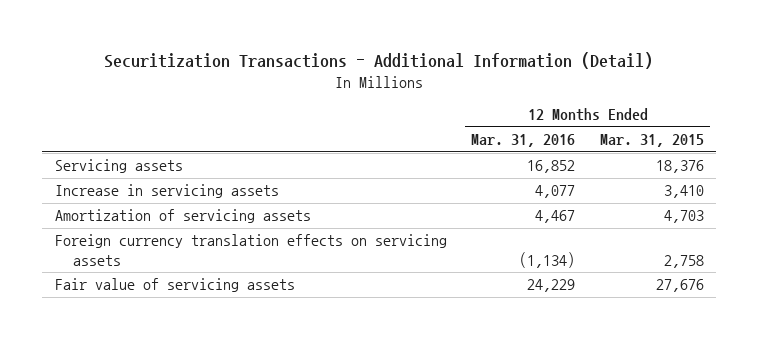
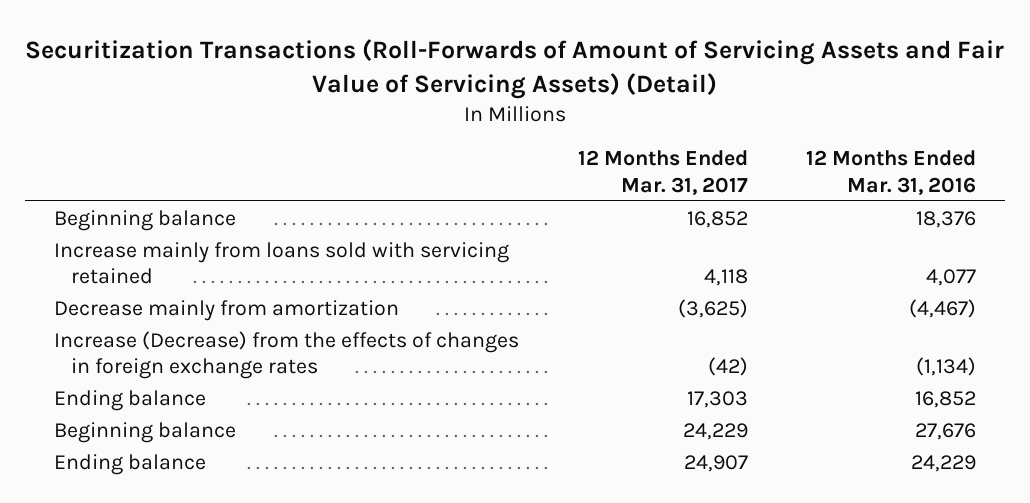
- Securitization Transactions - Additional Information (Detail)
+ Securitization Transactions (Roll-Forwards of Amount of Servicing Assets and Fair Value of Servicing Assets) (Detail)
- | 12 Months Ended Mar. 31, 2016 | 12 Months Ended Mar. 31, 2015
+ | 12 Months Ended Mar. 31, 2017 | 12 Months Ended Mar. 31, 2016
- Servicing assets | 16,852 | 18,376
- Increase in servicing assets | 4,077 | 3,410
- Amortization of servicing assets | 4,467 | 4,703
- Foreign currency translation effects on servicing assets | (1,134) | 2,758
- Fair value of servicing assets | 24,229 | 27,676
+ Beginning balance | 16,852 | 18,376
+ Increase mainly from loans sold with servicing retained | 4,118 | 4,077
+ Decrease mainly from amortization | (3,625) | (4,467)
+ Increase (Decrease) from the effects of changes in foreign exchange rates | (42) | (1,134)
+ Ending balance | 17,303 | 16,852
+ Beginning balance | 24,229 | 27,676
+ Ending balance | 24,907 | 24,229

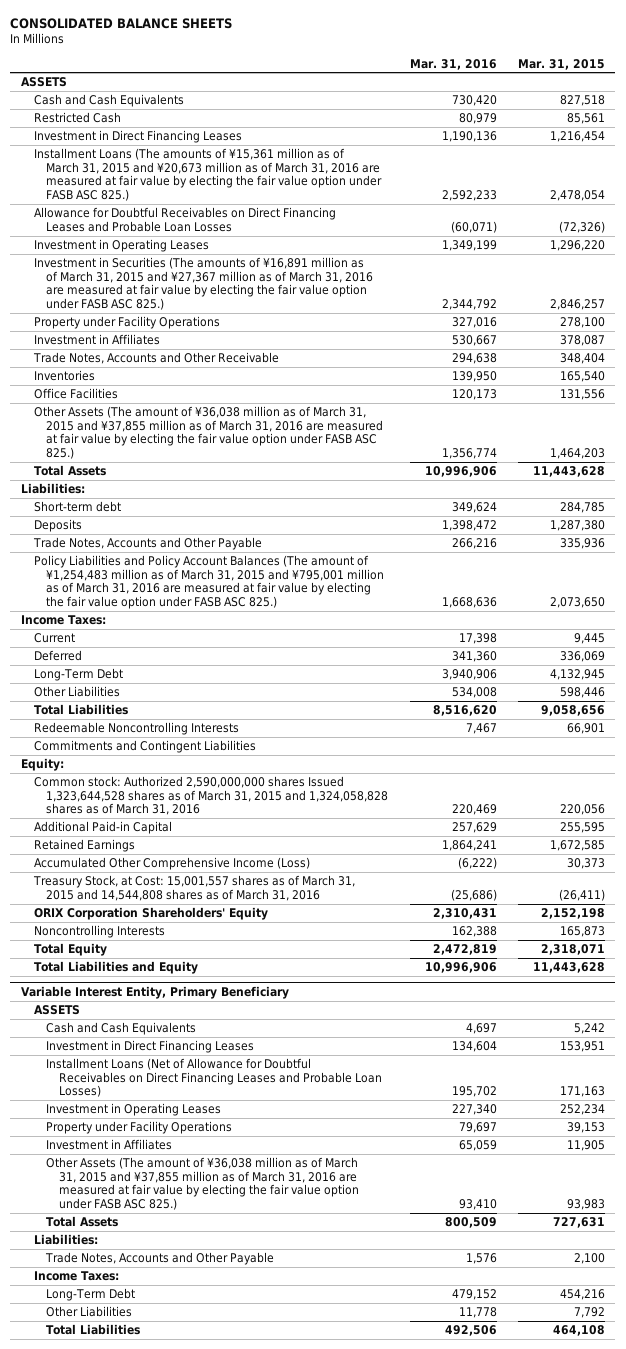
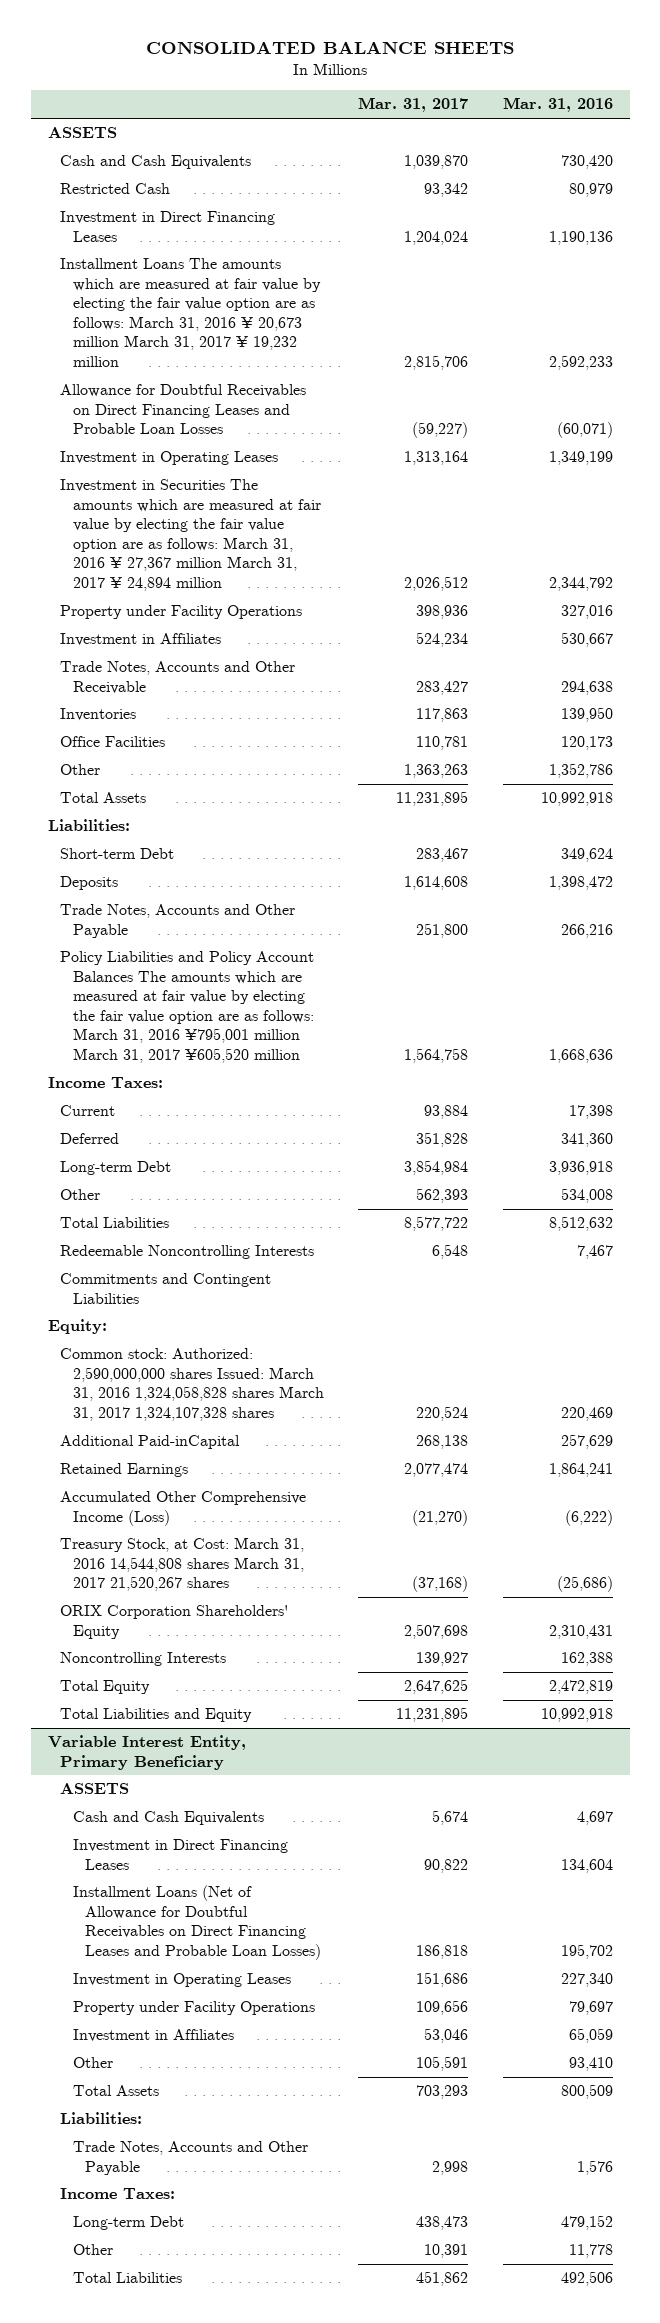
- | Mar. 31, 2016 | Mar. 31, 2015
+ | Mar. 31, 2017 | Mar. 31, 2016
- Installment Loans (The amounts of ¥15,361 million as of March 31, 2015 and ¥20,673 million as of March 31, 2016 are measured at fair value by electing the fair value option under FASB ASC 825.) | 2,592,233 | 2,478,054
+ Installment Loans The amounts which are measured at fair value by electing the fair value option are as follows: March 31, 2016 ¥ 20,673 million March 31, 2017 ¥ 19,232 million | 2,815,706 | 2,592,233
- Investment in Securities (The amounts of ¥16,891 million as of March 31, 2015 and ¥27,367 million as of March 31, 2016 are measured at fair value by electing the fair value option under FASB ASC 825.) | 2,344,792 | 2,846,257
+ Investment in Securities The amounts which are measured at fair value by electing the fair value option are as follows: March 31, 2016 ¥ 27,367 million March 31, 2017 ¥ 24,894 million | 2,026,512 | 2,344,792
- Other Assets (The amount of ¥36,038 million as of March 31, 2015 and ¥37,855 million as of March 31, 2016 are measured at fair value by electing the fair value option under FASB ASC 825.) | 1,356,774 | 1,464,203
- Total Assets | 10,996,906 | 11,443,628
+ Other | 1,363,263 | 1,352,786
+ Total Assets | 11,231,895 | 10,992,918
- Short-term debt | 349,624 | 284,785
+ Short-term Debt | 283,467 | 349,624
- Policy Liabilities and Policy Account Balances (The amount of ¥1,254,483 million as of March 31, 2015 and ¥795,001 million as of March 31, 2016 are measured at fair value by electing the fair value option under FASB ASC 825.) | 1,668,636 | 2,073,650
+ Policy Liabilities and Policy Account Balances The amounts which are measured at fair value by electing the fair value option are as follows: March 31, 2016 ¥795,001 million March 31, 2017 ¥605,520 million | 1,564,758 | 1,668,636
- Long-Term Debt | 3,940,906 | 4,132,945
- Other Liabilities | 534,008 | 598,446
- Total Liabilities | 8,516,620 | 9,058,656
+ Long-term Debt | 3,854,984 | 3,936,918
+ Other | 562,393 | 534,008
+ Total Liabilities | 8,577,722 | 8,512,632
- Common stock: Authorized 2,590,000,000 shares Issued 1,323,644,528 shares as of March 31, 2015 and 1,324,058,828 shares as of March 31, 2016 | 220,469 | 220,056
- Additional Paid-in Capital | 257,629 | 255,595
+ Common stock: Authorized: 2,590,000,000 shares Issued: March 31, 2016 1,324,058,828 shares March 31, 2017 1,324,107,328 shares | 220,524 | 220,469
+ Additional Paid-inCapital | 268,138 | 257,629
- Treasury Stock, at Cost: 15,001,557 shares as of March 31, 2015 and 14,544,808 shares as of March 31, 2016 | (25,686) | (26,411)
+ Treasury Stock, at Cost: March 31, 2016 14,544,808 shares March 31, 2017 21,520,267 shares | (37,168) | (25,686)
- Total Liabilities and Equity | 10,996,906 | 11,443,628
+ Total Liabilities and Equity | 11,231,895 | 10,992,918
@ Variable Interest Entity, Primary Beneficiary
- Other Assets (The amount of ¥36,038 million as of March 31, 2015 and ¥37,855 million as of March 31, 2016 are measured at fair value by electing the fair value option under FASB ASC 825.) | 93,410 | 93,983
+ Other | 105,591 | 93,410
- Long-Term Debt | 479,152 | 454,216
- Other Liabilities | 11,778 | 7,792
+ Long-term Debt | 438,473 | 479,152
+ Other | 10,391 | 11,778

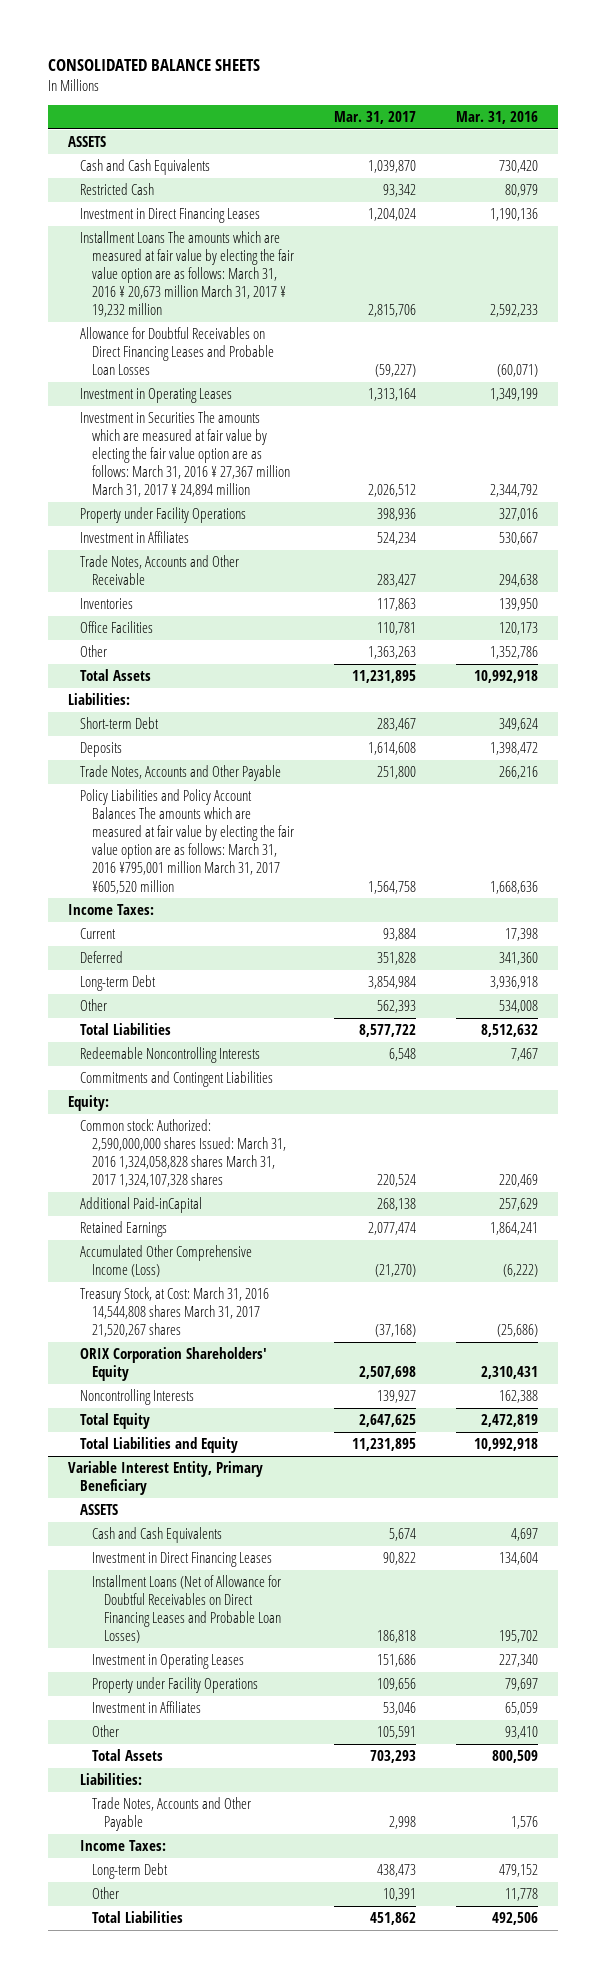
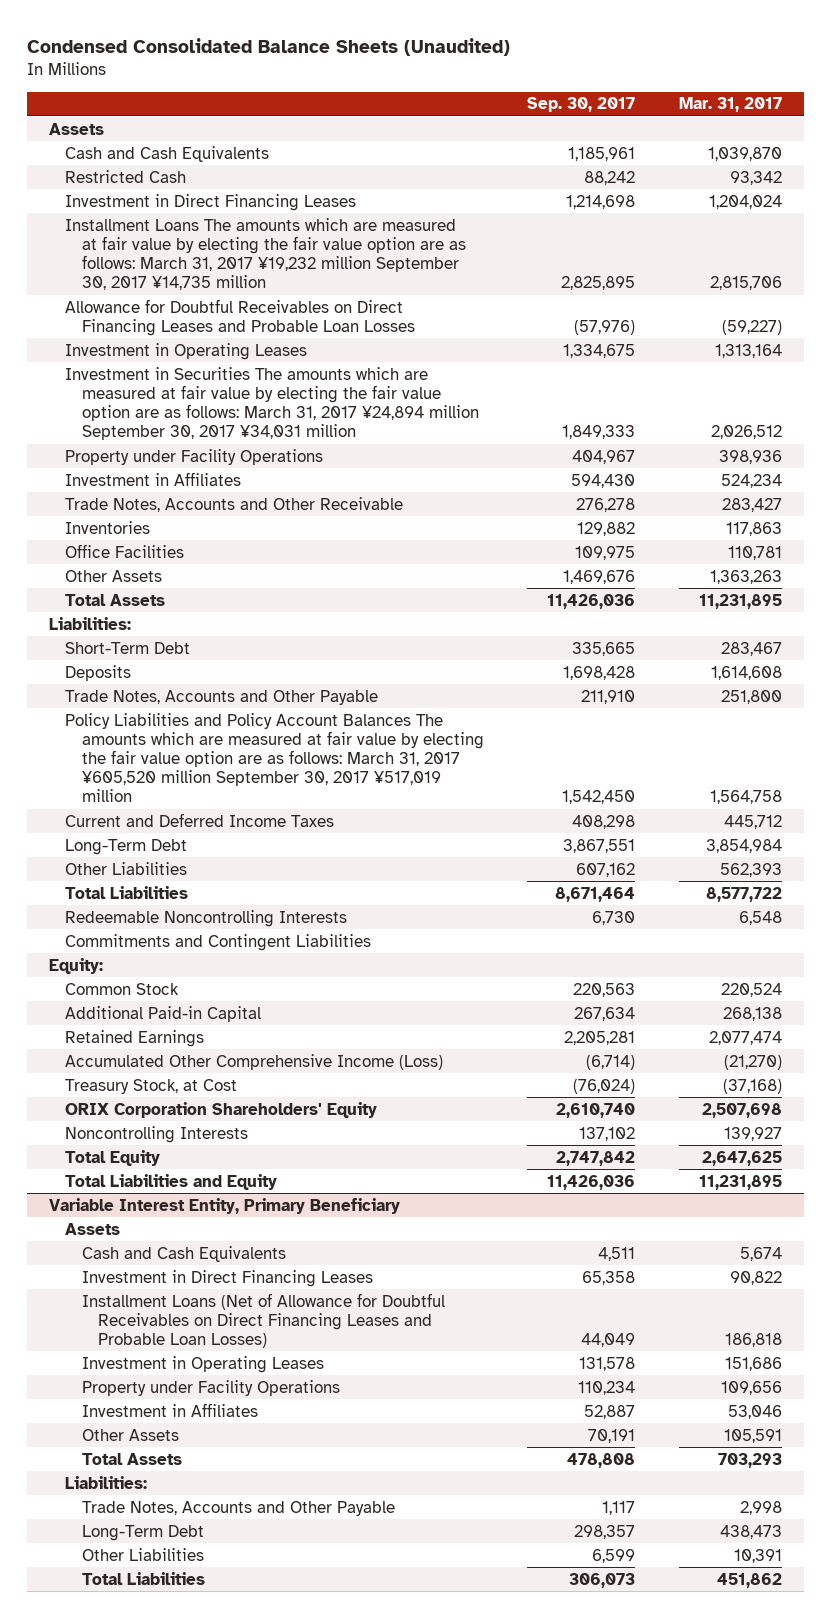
- CONSOLIDATED BALANCE SHEETS
+ Condensed Consolidated Balance Sheets (Unaudited)
- | Mar. 31, 2017 | Mar. 31, 2016
+ | Sep. 30, 2017 | Mar. 31, 2017
- ASSETS
+ Assets
- Installment Loans The amounts which are measured at fair value by electing the fair value option are as follows: March 31, 2016 ¥ 20,673 million March 31, 2017 ¥ 19,232 million | 2,815,706 | 2,592,233
+ Installment Loans The amounts which are measured at fair value by electing the fair value option are as follows: March 31, 2017 ¥19,232 million September 30, 2017 ¥14,735 million | 2,825,895 | 2,815,706
- Investment in Securities The amounts which are measured at fair value by electing the fair value option are as follows: March 31, 2016 ¥ 27,367 million March 31, 2017 ¥ 24,894 million | 2,026,512 | 2,344,792
+ Investment in Securities The amounts which are measured at fair value by electing the fair value option are as follows: March 31, 2017 ¥24,894 million September 30, 2017 ¥34,031 million | 1,849,333 | 2,026,512
- Other | 1,363,263 | 1,352,786
+ Other Assets | 1,469,676 | 1,363,263
- Short-term Debt | 283,467 | 349,624
+ Short-Term Debt | 335,665 | 283,467
- Policy Liabilities and Policy Account Balances The amounts which are measured at fair value by electing the fair value option are as follows: March 31, 2016 ¥795,001 million March 31, 2017 ¥605,520 million | 1,564,758 | 1,668,636
- Income Taxes:
- Current | 93,884 | 17,398
- Deferred | 351,828 | 341,360
- Long-term Debt | 3,854,984 | 3,936,918
- Other | 562,393 | 534,008
+ Policy Liabilities and Policy Account Balances The amounts which are measured at fair value by electing the fair value option are as follows: March 31, 2017 ¥605,520 million September 30, 2017 ¥517,019 million | 1,542,450 | 1,564,758
+ Current and Deferred Income Taxes | 408,298 | 445,712
+ Long-Term Debt | 3,867,551 | 3,854,984
+ Other Liabilities | 607,162 | 562,393
- Common stock: Authorized: 2,590,000,000 shares Issued: March 31, 2016 1,324,058,828 shares March 31, 2017 1,324,107,328 shares | 220,524 | 220,469
- Additional Paid-inCapital | 268,138 | 257,629
+ Common Stock | 220,563 | 220,524
+ Additional Paid-in Capital | 267,634 | 268,138
- Treasury Stock, at Cost: March 31, 2016 14,544,808 shares March 31, 2017 21,520,267 shares | (37,168) | (25,686)
+ Treasury Stock, at Cost | (76,024) | (37,168)
@ Variable Interest Entity, Primary Beneficiary
- ASSETS
+ Assets
- Other | 105,591 | 93,410
+ Other Assets | 70,191 | 105,591
- Income Taxes:
- Long-term Debt | 438,473 | 479,152
- Other | 10,391 | 11,778
+ Long-Term Debt | 298,357 | 438,473
+ Other Liabilities | 6,599 | 10,391

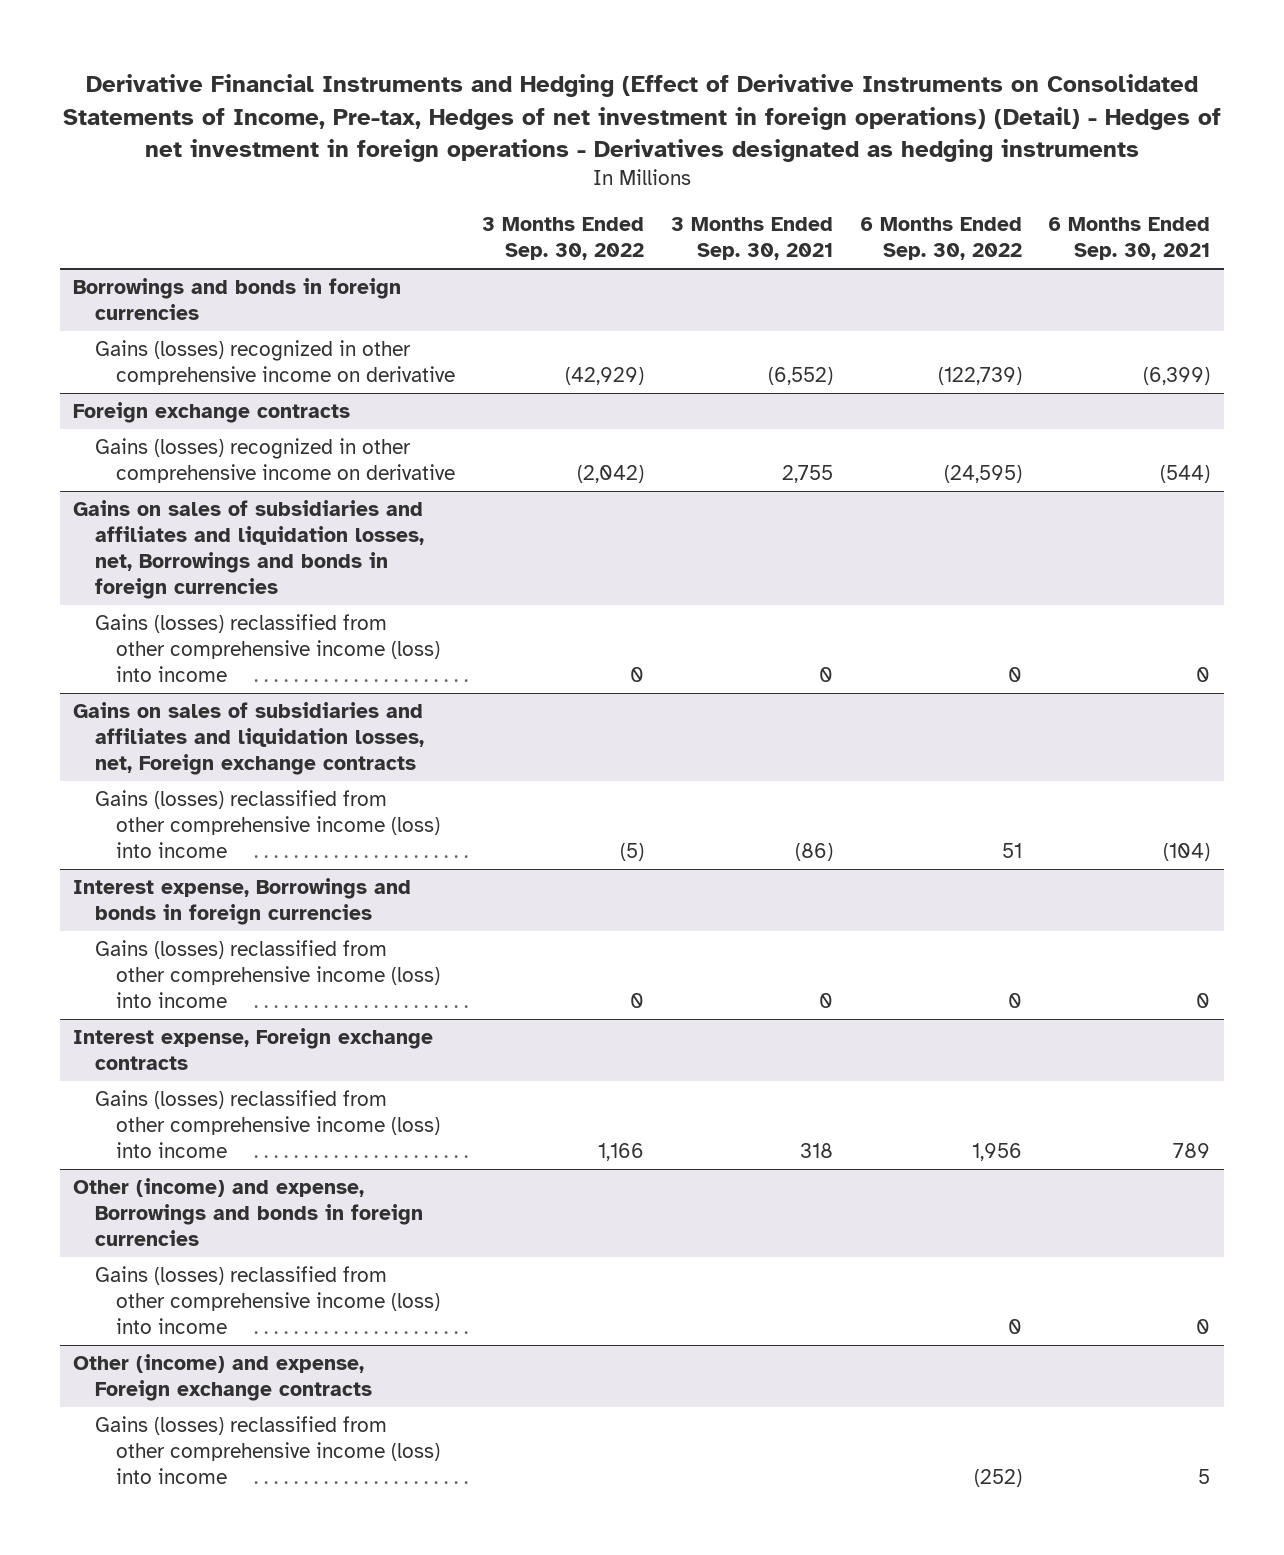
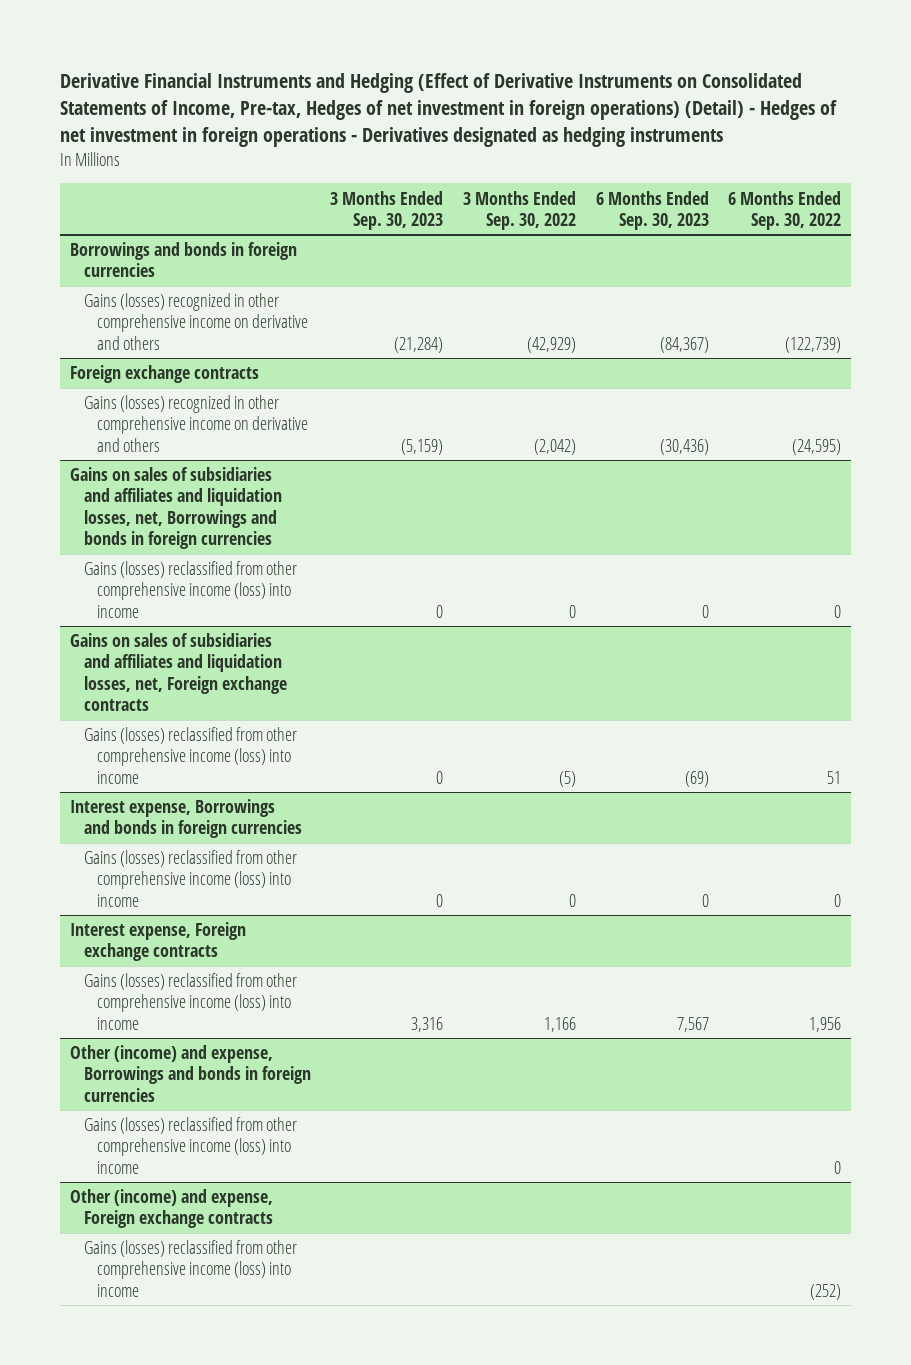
- | 3 Months Ended Sep. 30, 2022 | 3 Months Ended Sep. 30, 2021 | 6 Months Ended Sep. 30, 2022 | 6 Months Ended Sep. 30, 2021
+ | 3 Months Ended Sep. 30, 2023 | 3 Months Ended Sep. 30, 2022 | 6 Months Ended Sep. 30, 2023 | 6 Months Ended Sep. 30, 2022
@ Borrowings and bonds in foreign currencies
- Gains (losses) recognized in other comprehensive income on derivative | (42,929) | (6,552) | (122,739) | (6,399)
+ Gains (losses) recognized in other comprehensive income on derivative and others | (21,284) | (42,929) | (84,367) | (122,739)
@ Foreign exchange contracts
- Gains (losses) recognized in other comprehensive income on derivative | (2,042) | 2,755 | (24,595) | (544)
+ Gains (losses) recognized in other comprehensive income on derivative and others | (5,159) | (2,042) | (30,436) | (24,595)

